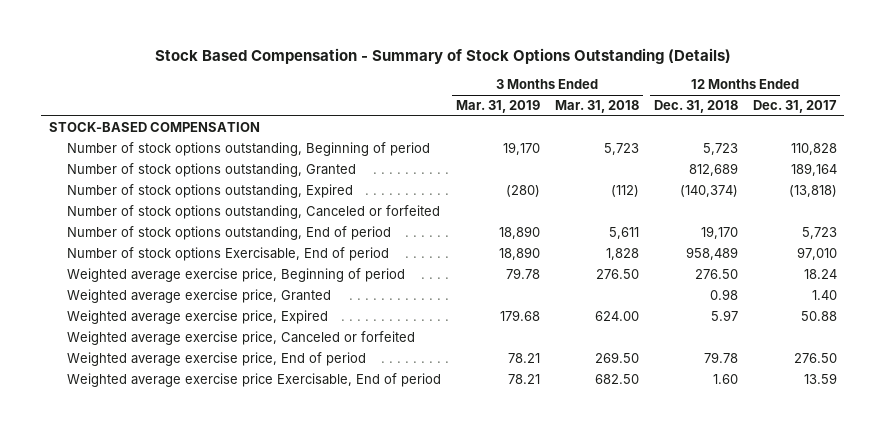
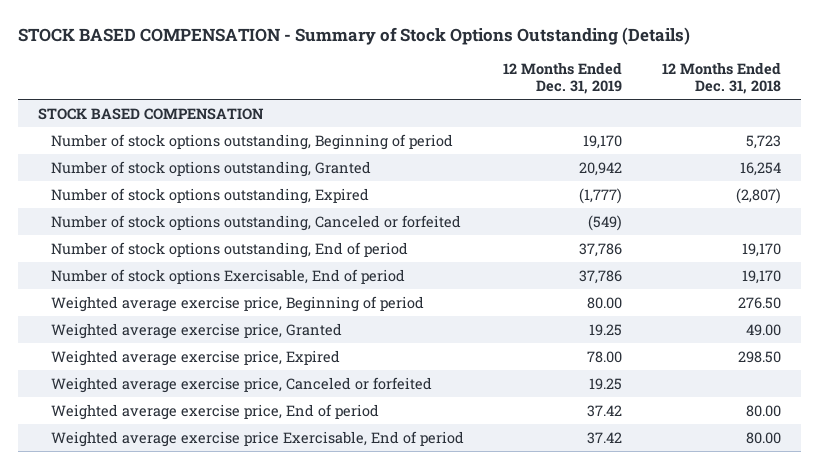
- Stock Based Compensation - Summary of Stock Options Outstanding (Details)
+ STOCK BASED COMPENSATION - Summary of Stock Options Outstanding (Details)
- | 3 Months Ended Mar. 31, 2019 | 3 Months Ended Mar. 31, 2018 | 12 Months Ended Dec. 31, 2018 | 12 Months Ended Dec. 31, 2017
+ | 12 Months Ended Dec. 31, 2019 | 12 Months Ended Dec. 31, 2018
- STOCK-BASED COMPENSATION
+ STOCK BASED COMPENSATION
- Number of stock options outstanding, Granted | | | 812,689 | 189,164
- Number of stock options outstanding, Expired | (280) | (112) | (140,374) | (13,818)
+ Number of stock options outstanding, Granted | 20,942 | 16,254
+ Number of stock options outstanding, Expired | (1,777) | (2,807)
- Number of stock options Exercisable, End of period | 18,890 | 1,828 | 958,489 | 97,010
+ Number of stock options Exercisable, End of period | 37,786 | 19,170
- Weighted average exercise price, Granted | | | 0.98 | 1.40
- Weighted average exercise price, Expired | 179.68 | 624.00 | 5.97 | 50.88
+ Weighted average exercise price, Granted | 19.25 | 49.00
+ Weighted average exercise price, Expired | 78.00 | 298.50
- Weighted average exercise price, End of period | 78.21 | 269.50 | 79.78 | 276.50
- Weighted average exercise price Exercisable, End of period | 78.21 | 682.50 | 1.60 | 13.59
+ Weighted average exercise price, End of period | 37.42 | 80.00
+ Weighted average exercise price Exercisable, End of period | 37.42 | 80.00

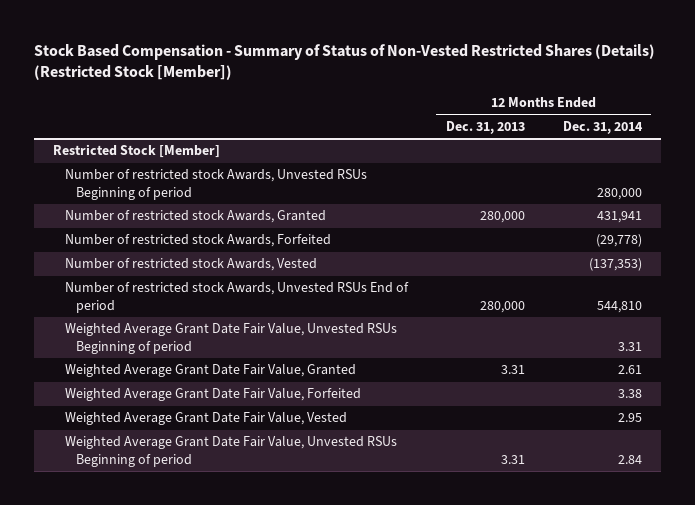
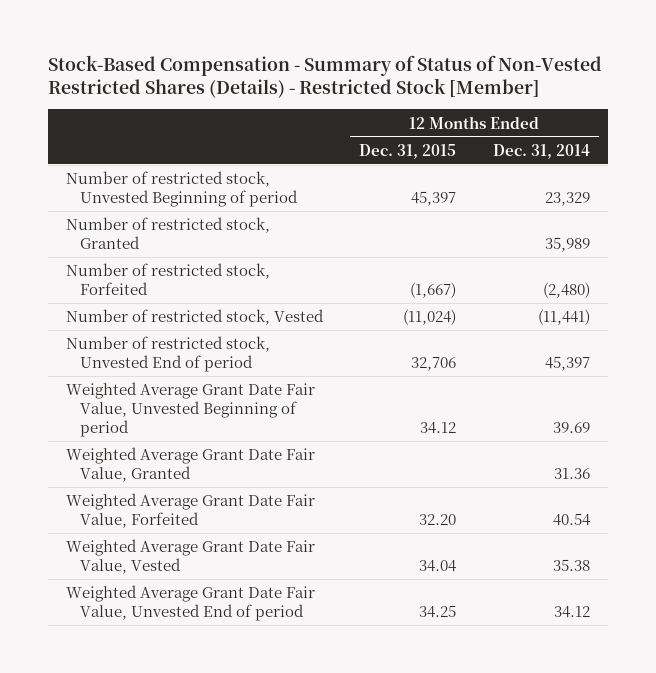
- Stock Based Compensation - Summary of Status of Non-Vested Restricted Shares (Details) (Restricted Stock [Member])
+ Stock-Based Compensation - Summary of Status of Non-Vested Restricted Shares (Details) - Restricted Stock [Member]
- | 12 Months Ended Dec. 31, 2013 | 12 Months Ended Dec. 31, 2014
+ | 12 Months Ended Dec. 31, 2015 | 12 Months Ended Dec. 31, 2014
- Restricted Stock [Member]
- Number of restricted stock Awards, Unvested RSUs Beginning of period | | 280,000
- Number of restricted stock Awards, Granted | 280,000 | 431,941
- Number of restricted stock Awards, Forfeited | | (29,778)
- Number of restricted stock Awards, Vested | | (137,353)
- Number of restricted stock Awards, Unvested RSUs End of period | 280,000 | 544,810
- Weighted Average Grant Date Fair Value, Unvested RSUs Beginning of period | | 3.31
- Weighted Average Grant Date Fair Value, Granted | 3.31 | 2.61
- Weighted Average Grant Date Fair Value, Forfeited | | 3.38
- Weighted Average Grant Date Fair Value, Vested | | 2.95
- Weighted Average Grant Date Fair Value, Unvested RSUs Beginning of period | 3.31 | 2.84
+ Number of restricted stock, Unvested Beginning of period | 45,397 | 23,329
+ Number of restricted stock, Granted | | 35,989
+ Number of restricted stock, Forfeited | (1,667) | (2,480)
+ Number of restricted stock, Vested | (11,024) | (11,441)
+ Number of restricted stock, Unvested End of period | 32,706 | 45,397
+ Weighted Average Grant Date Fair Value, Unvested Beginning of period | 34.12 | 39.69
+ Weighted Average Grant Date Fair Value, Granted | | 31.36
+ Weighted Average Grant Date Fair Value, Forfeited | 32.20 | 40.54
+ Weighted Average Grant Date Fair Value, Vested | 34.04 | 35.38
+ Weighted Average Grant Date Fair Value, Unvested End of period | 34.25 | 34.12

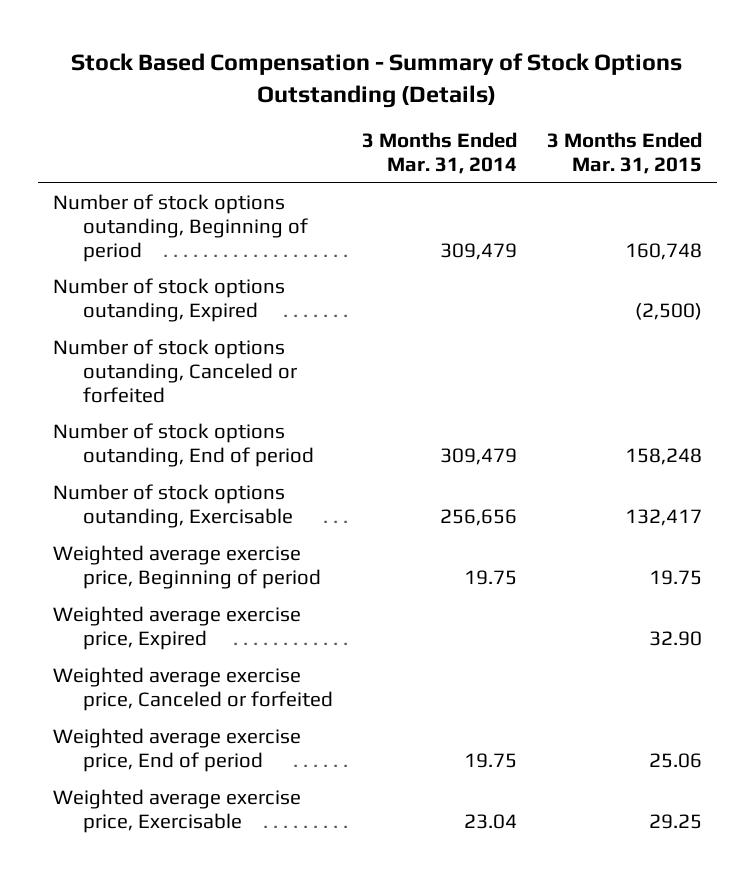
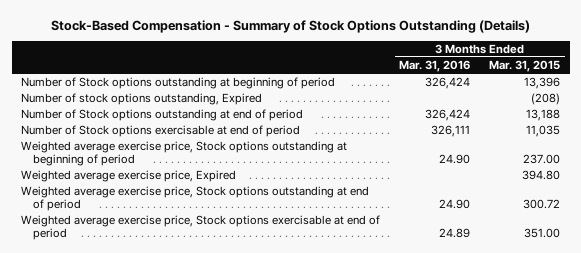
- Stock Based Compensation - Summary of Stock Options Outstanding (Details)
+ Stock-Based Compensation - Summary of Stock Options Outstanding (Details)
- | 3 Months Ended Mar. 31, 2014 | 3 Months Ended Mar. 31, 2015
+ | 3 Months Ended Mar. 31, 2016 | 3 Months Ended Mar. 31, 2015
- Number of stock options outanding, Beginning of period | 309,479 | 160,748
- Number of stock options outanding, Expired | | (2,500)
- Number of stock options outanding, Canceled or forfeited
- Number of stock options outanding, End of period | 309,479 | 158,248
- Number of stock options outanding, Exercisable | 256,656 | 132,417
- Weighted average exercise price, Beginning of period | 19.75 | 19.75
- Weighted average exercise price, Expired | | 32.90
- Weighted average exercise price, Canceled or forfeited
- Weighted average exercise price, End of period | 19.75 | 25.06
- Weighted average exercise price, Exercisable | 23.04 | 29.25
+ Number of Stock options outstanding at beginning of period | 326,424 | 13,396
+ Number of stock options outstanding, Expired | | (208)
+ Number of Stock options outstanding at end of period | 326,424 | 13,188
+ Number of Stock options exercisable at end of period | 326,111 | 11,035
+ Weighted average exercise price, Stock options outstanding at beginning of period | 24.90 | 237.00
+ Weighted average exercise price, Expired | | 394.80
+ Weighted average exercise price, Stock options outstanding at end of period | 24.90 | 300.72
+ Weighted average exercise price, Stock options exercisable at end of period | 24.89 | 351.00

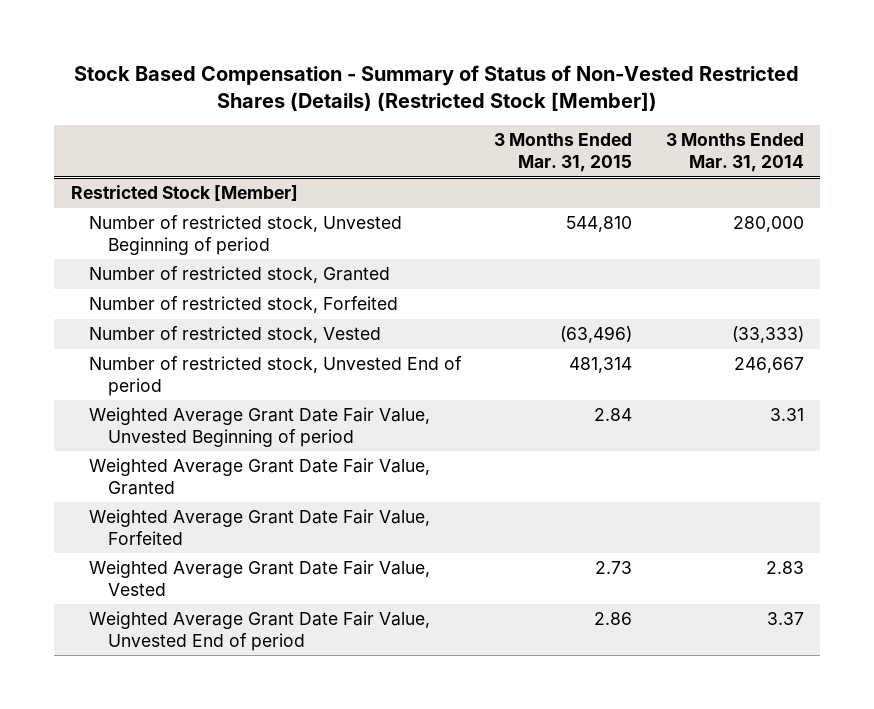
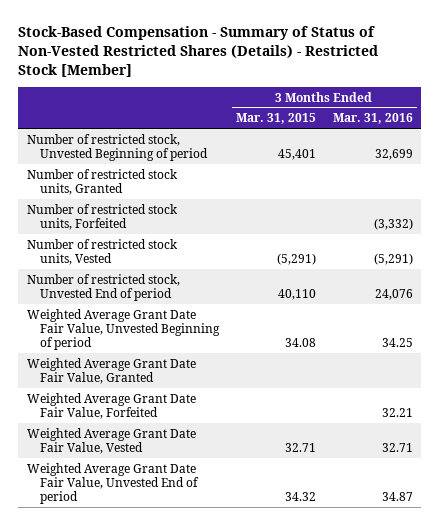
- Stock Based Compensation - Summary of Status of Non-Vested Restricted Shares (Details) (Restricted Stock [Member])
+ Stock-Based Compensation - Summary of Status of Non-Vested Restricted Shares (Details) - Restricted Stock [Member]
- | 3 Months Ended Mar. 31, 2015 | 3 Months Ended Mar. 31, 2014
+ | 3 Months Ended Mar. 31, 2015 | 3 Months Ended Mar. 31, 2016
- Restricted Stock [Member]
- Number of restricted stock, Unvested Beginning of period | 544,810 | 280,000
- Number of restricted stock, Granted
- Number of restricted stock, Forfeited
- Number of restricted stock, Vested | (63,496) | (33,333)
- Number of restricted stock, Unvested End of period | 481,314 | 246,667
- Weighted Average Grant Date Fair Value, Unvested Beginning of period | 2.84 | 3.31
+ Number of restricted stock, Unvested Beginning of period | 45,401 | 32,699
+ Number of restricted stock units, Granted
+ Number of restricted stock units, Forfeited | | (3,332)
+ Number of restricted stock units, Vested | (5,291) | (5,291)
+ Number of restricted stock, Unvested End of period | 40,110 | 24,076
+ Weighted Average Grant Date Fair Value, Unvested Beginning of period | 34.08 | 34.25
- Weighted Average Grant Date Fair Value, Vested | 2.73 | 2.83
- Weighted Average Grant Date Fair Value, Unvested End of period | 2.86 | 3.37
+ Weighted Average Grant Date Fair Value, Vested | 32.71 | 32.71
+ Weighted Average Grant Date Fair Value, Unvested End of period | 34.32 | 34.87

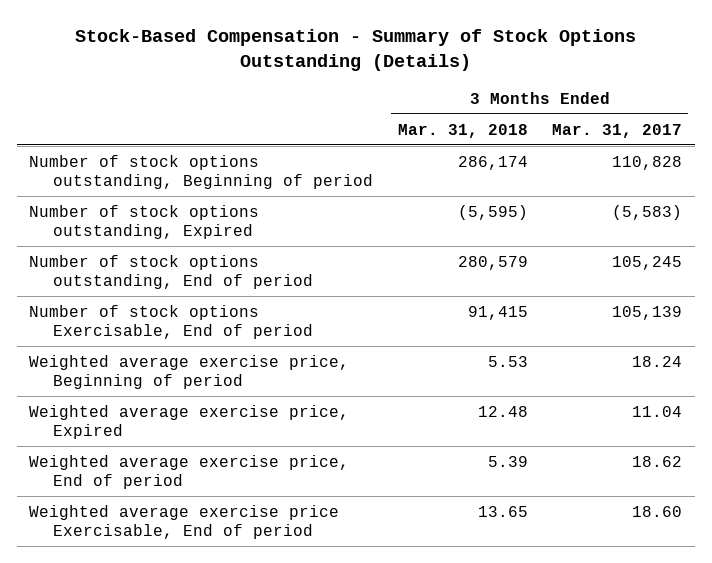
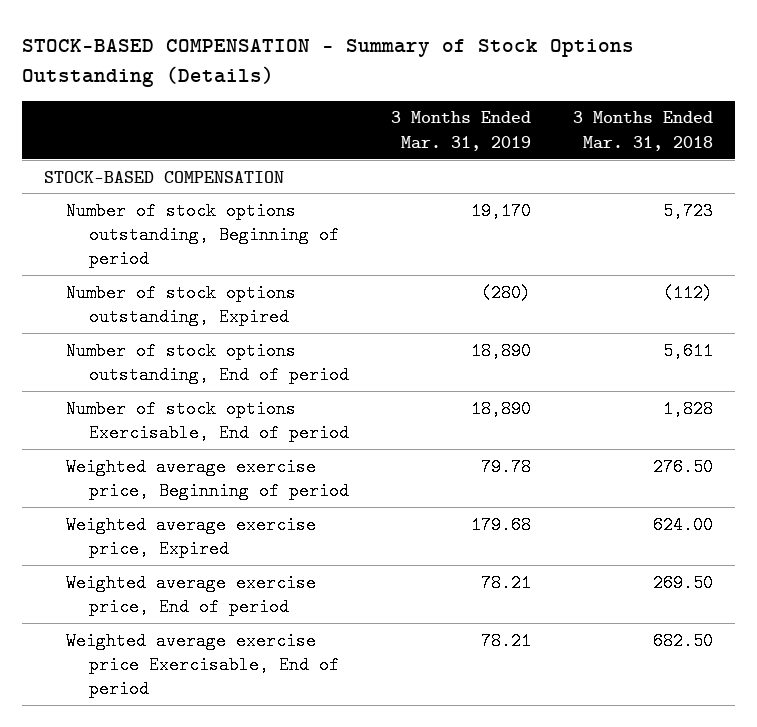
- Stock-Based Compensation - Summary of Stock Options Outstanding (Details)
+ STOCK-BASED COMPENSATION - Summary of Stock Options Outstanding (Details)
- | 3 Months Ended Mar. 31, 2018 | 3 Months Ended Mar. 31, 2017
+ | 3 Months Ended Mar. 31, 2019 | 3 Months Ended Mar. 31, 2018
- Number of stock options outstanding, Beginning of period | 286,174 | 110,828
- Number of stock options outstanding, Expired | (5,595) | (5,583)
- Number of stock options outstanding, End of period | 280,579 | 105,245
- Number of stock options Exercisable, End of period | 91,415 | 105,139
- Weighted average exercise price, Beginning of period | 5.53 | 18.24
- Weighted average exercise price, Expired | 12.48 | 11.04
- Weighted average exercise price, End of period | 5.39 | 18.62
- Weighted average exercise price Exercisable, End of period | 13.65 | 18.60
+ STOCK-BASED COMPENSATION
+ Number of stock options outstanding, Beginning of period | 19,170 | 5,723
+ Number of stock options outstanding, Expired | (280) | (112)
+ Number of stock options outstanding, End of period | 18,890 | 5,611
+ Number of stock options Exercisable, End of period | 18,890 | 1,828
+ Weighted average exercise price, Beginning of period | 79.78 | 276.50
+ Weighted average exercise price, Expired | 179.68 | 624.00
+ Weighted average exercise price, End of period | 78.21 | 269.50
+ Weighted average exercise price Exercisable, End of period | 78.21 | 682.50

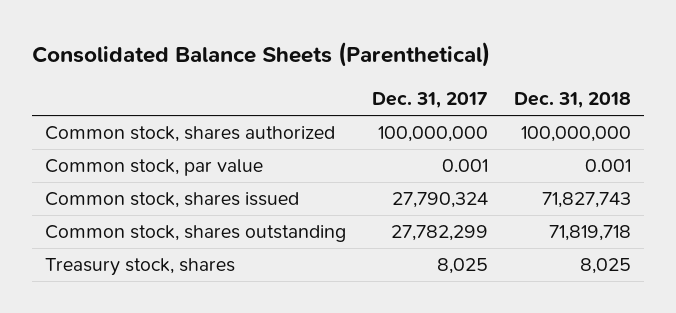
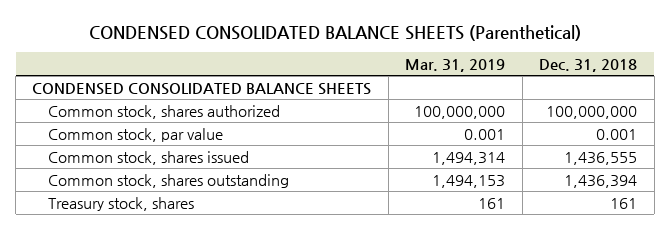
- Consolidated Balance Sheets (Parenthetical)
+ CONDENSED CONSOLIDATED BALANCE SHEETS (Parenthetical)
- | Dec. 31, 2017 | Dec. 31, 2018
+ | Mar. 31, 2019 | Dec. 31, 2018
+ CONDENSED CONSOLIDATED BALANCE SHEETS
- Common stock, shares issued | 27,790,324 | 71,827,743
- Common stock, shares outstanding | 27,782,299 | 71,819,718
- Treasury stock, shares | 8,025 | 8,025
+ Common stock, shares issued | 1,494,314 | 1,436,555
+ Common stock, shares outstanding | 1,494,153 | 1,436,394
+ Treasury stock, shares | 161 | 161

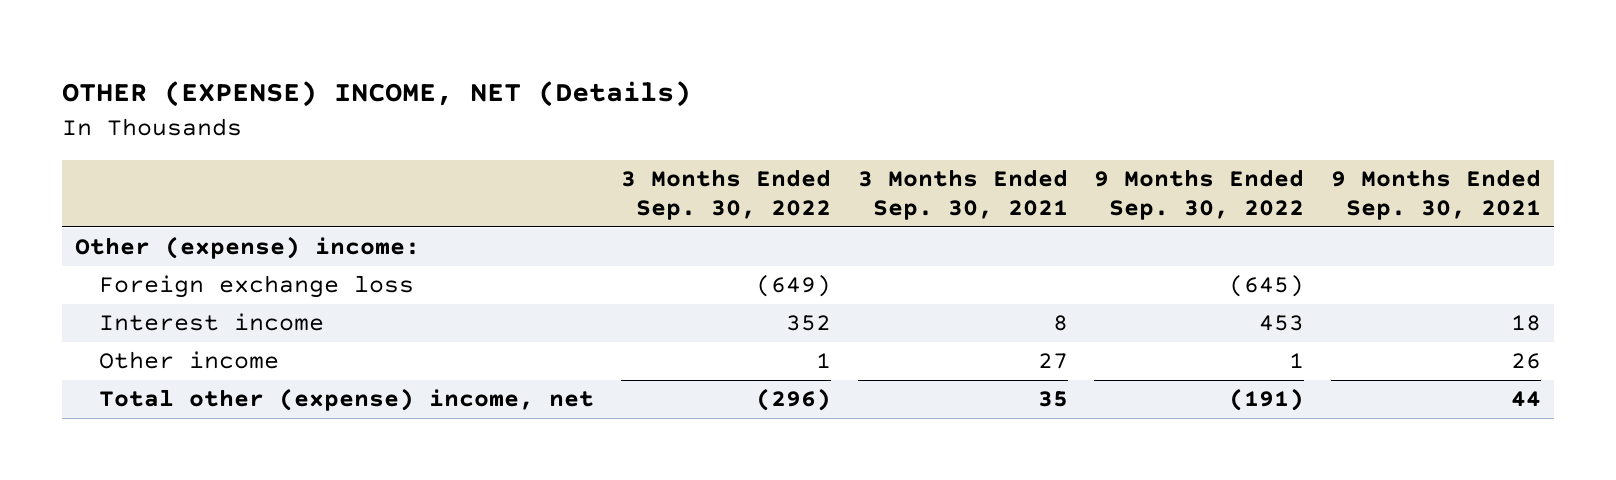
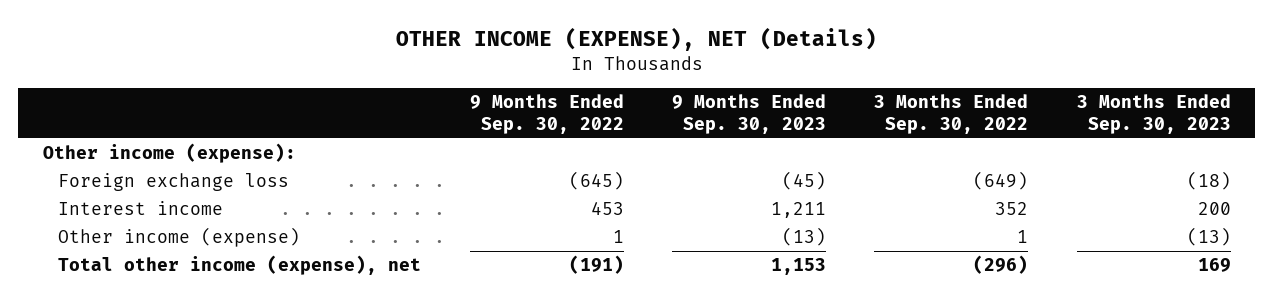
- OTHER (EXPENSE) INCOME, NET (Details)
+ OTHER INCOME (EXPENSE), NET (Details)
- | 3 Months Ended Sep. 30, 2022 | 3 Months Ended Sep. 30, 2021 | 9 Months Ended Sep. 30, 2022 | 9 Months Ended Sep. 30, 2021
+ | 9 Months Ended Sep. 30, 2022 | 9 Months Ended Sep. 30, 2023 | 3 Months Ended Sep. 30, 2022 | 3 Months Ended Sep. 30, 2023
- Other (expense) income:
+ Other income (expense):
- Other income | 1 | 27 | 1 | 26
- Total other (expense) income, net | (296) | 35 | (191) | 44
+ Other income (expense) | 1 | (13) | 1 | (13)
+ Total other income (expense), net | (191) | 1,153 | (296) | 169

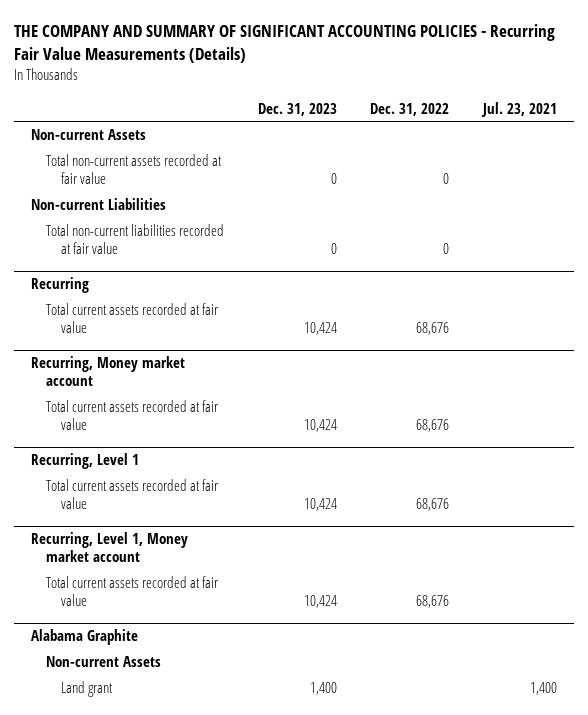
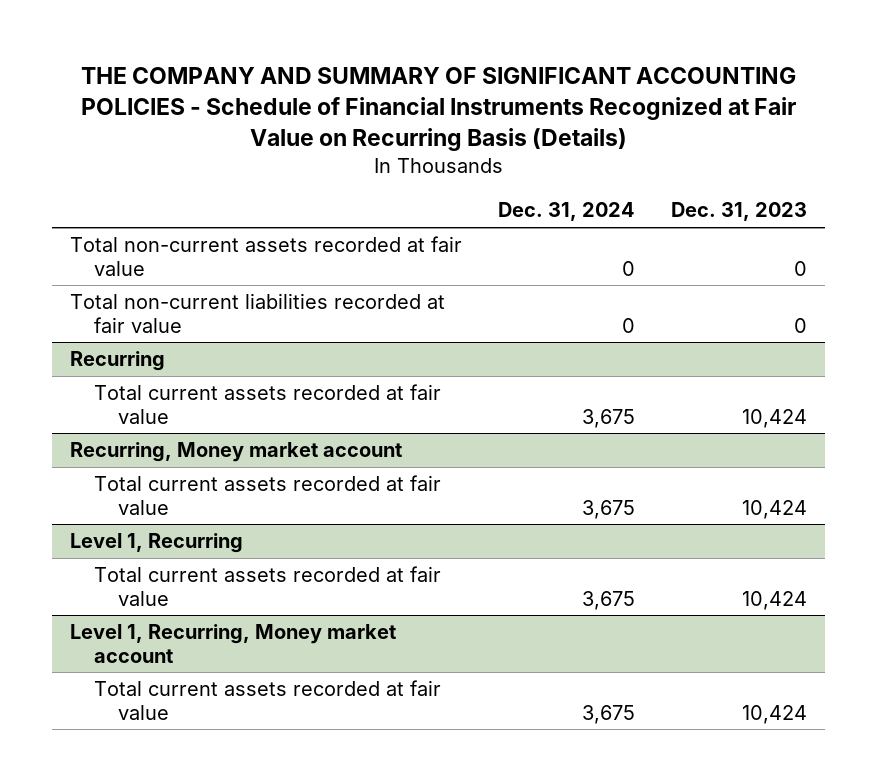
- THE COMPANY AND SUMMARY OF SIGNIFICANT ACCOUNTING POLICIES - Recurring Fair Value Measurements (Details)
+ THE COMPANY AND SUMMARY OF SIGNIFICANT ACCOUNTING POLICIES - Schedule of Financial Instruments Recognized at Fair Value on Recurring Basis (Details)
- | Dec. 31, 2023 | Dec. 31, 2022 | Jul. 23, 2021
+ | Dec. 31, 2024 | Dec. 31, 2023
- Non-current Assets
- Non-current Liabilities
- Recurring, Level 1
+ Level 1, Recurring
- Recurring, Level 1, Money market account
+ Level 1, Recurring, Money market account
- Alabama Graphite
- Non-current Assets
- Land grant | 1,400 | | 1,400

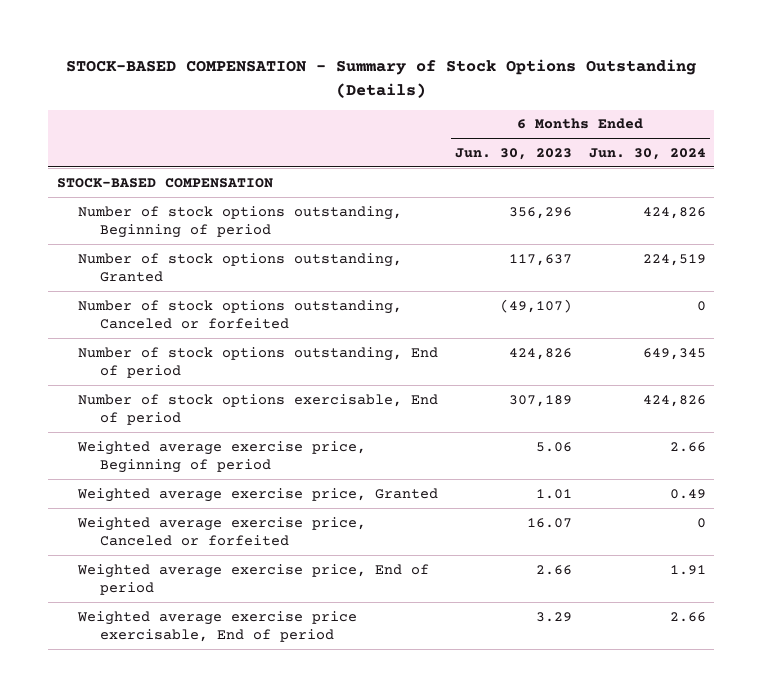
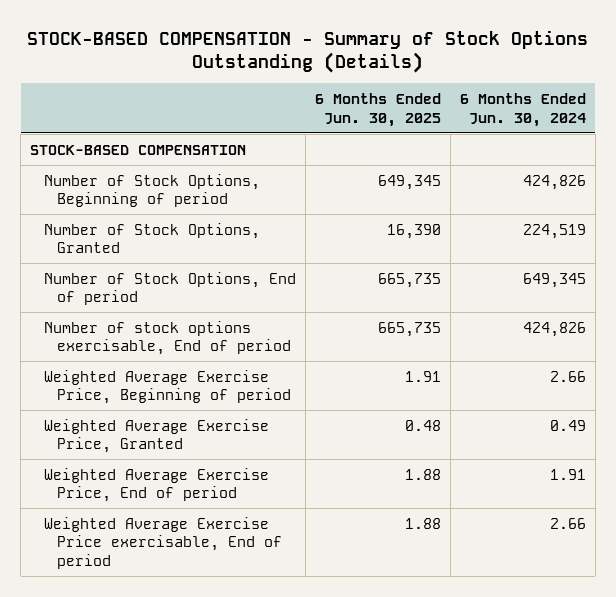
- | 6 Months Ended Jun. 30, 2023 | 6 Months Ended Jun. 30, 2024
+ | 6 Months Ended Jun. 30, 2025 | 6 Months Ended Jun. 30, 2024
- Number of stock options outstanding, Beginning of period | 356,296 | 424,826
- Number of stock options outstanding, Granted | 117,637 | 224,519
- Number of stock options outstanding, Canceled or forfeited | (49,107) | 0
- Number of stock options outstanding, End of period | 424,826 | 649,345
+ Number of Stock Options, Beginning of period | 649,345 | 424,826
+ Number of Stock Options, Granted | 16,390 | 224,519
+ Number of Stock Options, End of period | 665,735 | 649,345
- Weighted average exercise price, Beginning of period | 5.06 | 2.66
- Weighted average exercise price, Granted | 1.01 | 0.49
- Weighted average exercise price, Canceled or forfeited | 16.07 | 0
- Weighted average exercise price, End of period | 2.66 | 1.91
- Weighted average exercise price exercisable, End of period | 3.29 | 2.66
+ Weighted Average Exercise Price, Beginning of period | 1.91 | 2.66
+ Weighted Average Exercise Price, Granted | 0.48 | 0.49
+ Weighted Average Exercise Price, End of period | 1.88 | 1.91
+ Weighted Average Exercise Price exercisable, End of period | 1.88 | 2.66

